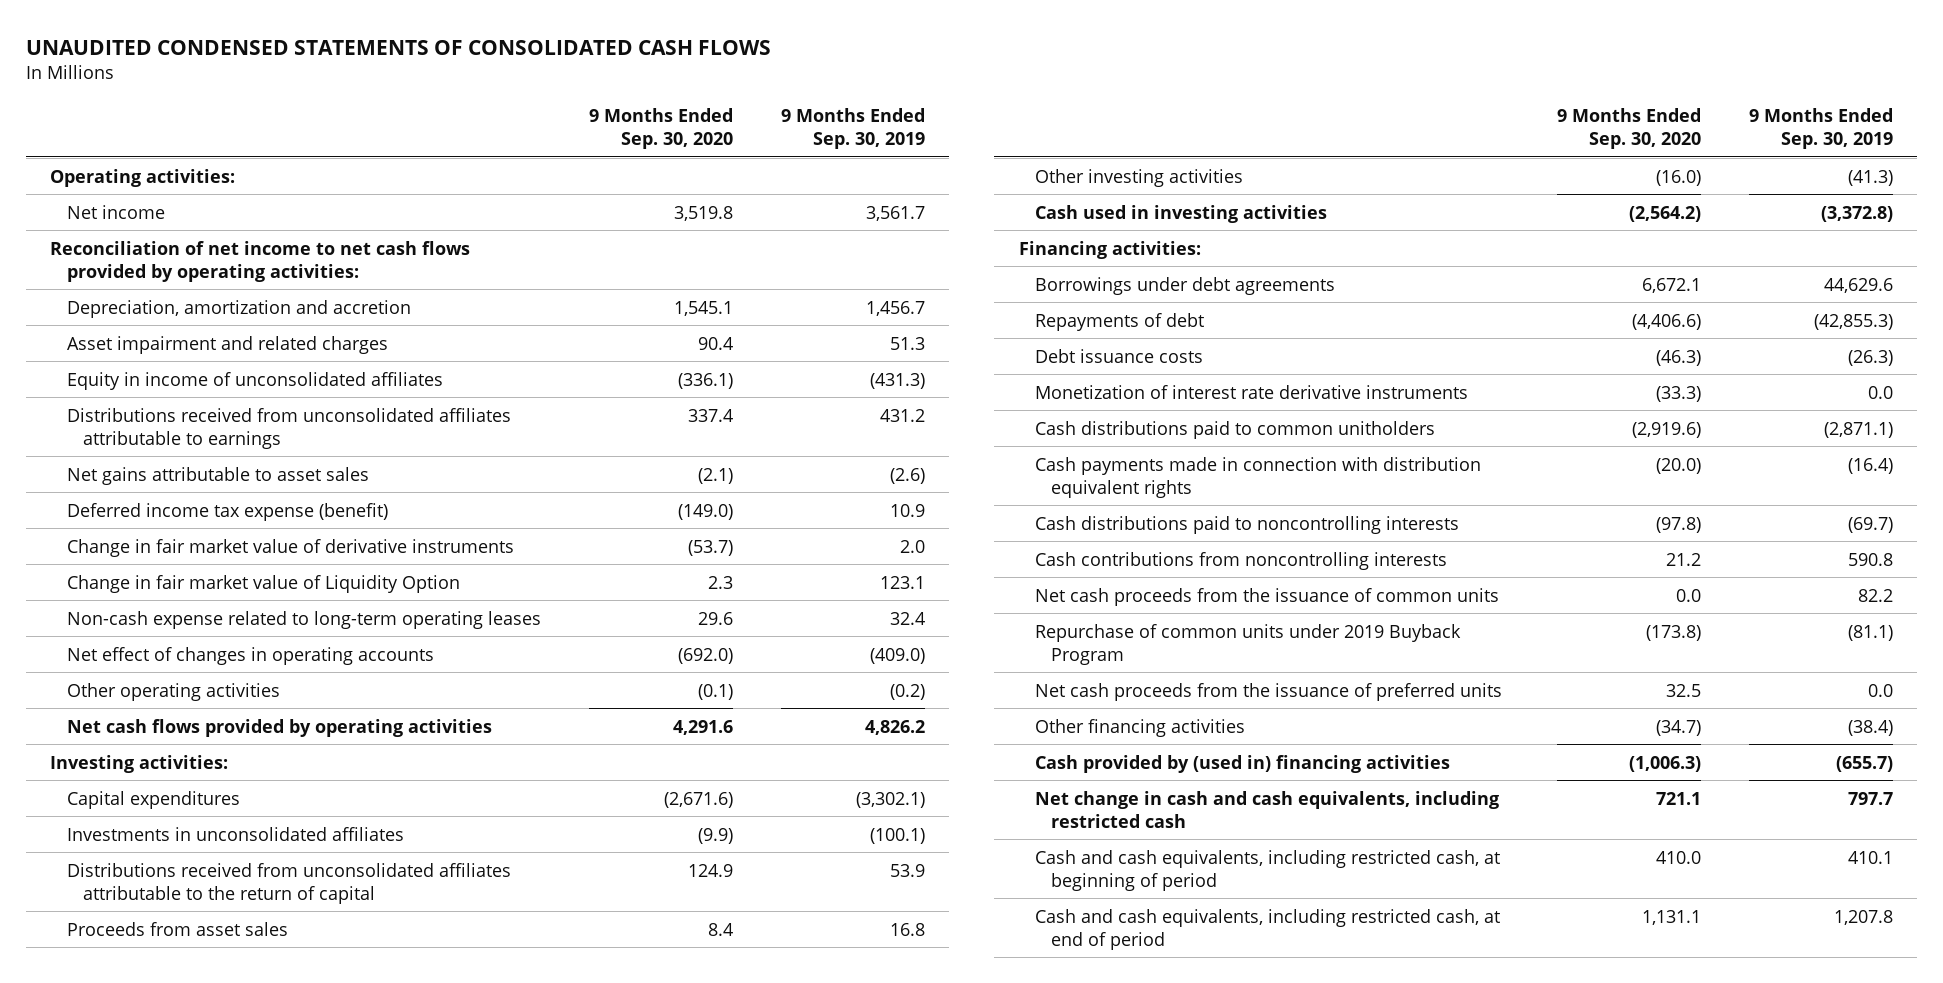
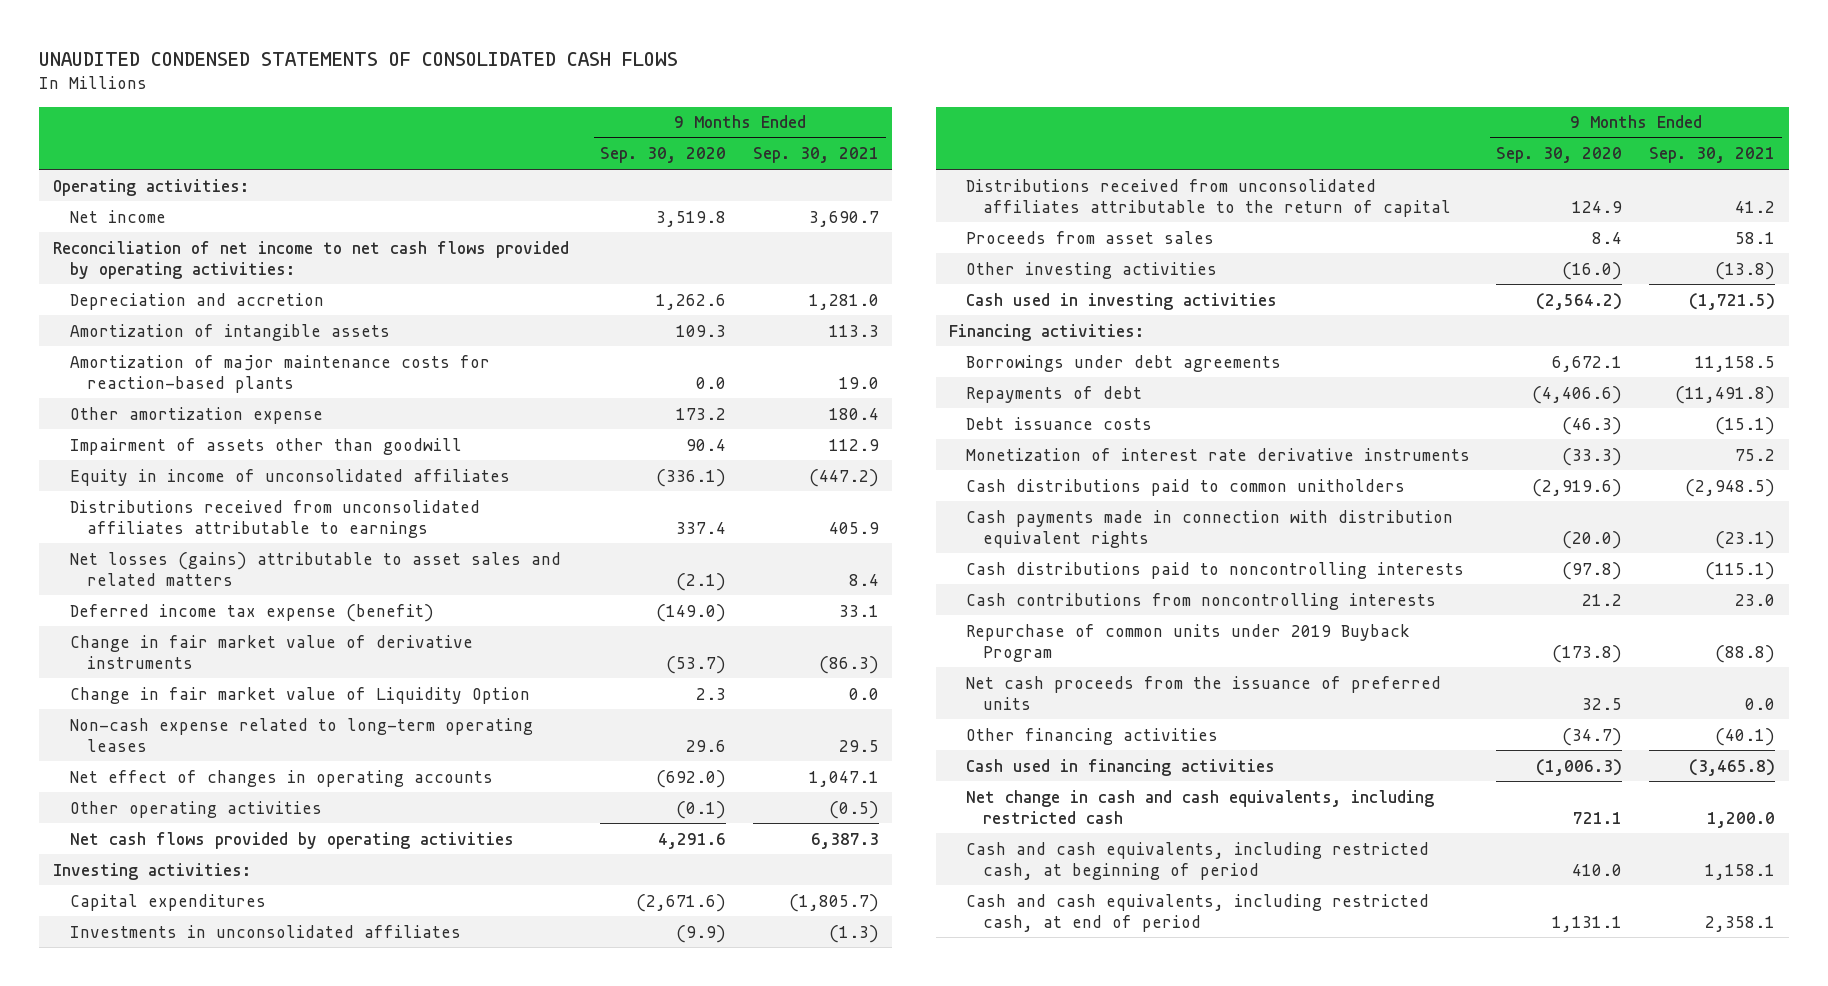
- | 9 Months Ended Sep. 30, 2020 | 9 Months Ended Sep. 30, 2019
+ | 9 Months Ended Sep. 30, 2020 | 9 Months Ended Sep. 30, 2021
- Depreciation, amortization and accretion | 1,545.1 | 1,456.7
- Asset impairment and related charges | 90.4 | 51.3
+ Depreciation and accretion | 1,262.6 | 1,281.0
+ Amortization of intangible assets | 109.3 | 113.3
+ Amortization of major maintenance costs for reaction-based plants | 0.0 | 19.0
+ Other amortization expense | 173.2 | 180.4
+ Impairment of assets other than goodwill | 90.4 | 112.9
- Net gains attributable to asset sales | (2.1) | (2.6)
+ Net losses (gains) attributable to asset sales and related matters | (2.1) | 8.4
- Net cash proceeds from the issuance of common units | 0.0 | 82.2
- Cash provided by (used in) financing activities | (1,006.3) | (655.7)
+ Cash used in financing activities | (1,006.3) | (3,465.8)

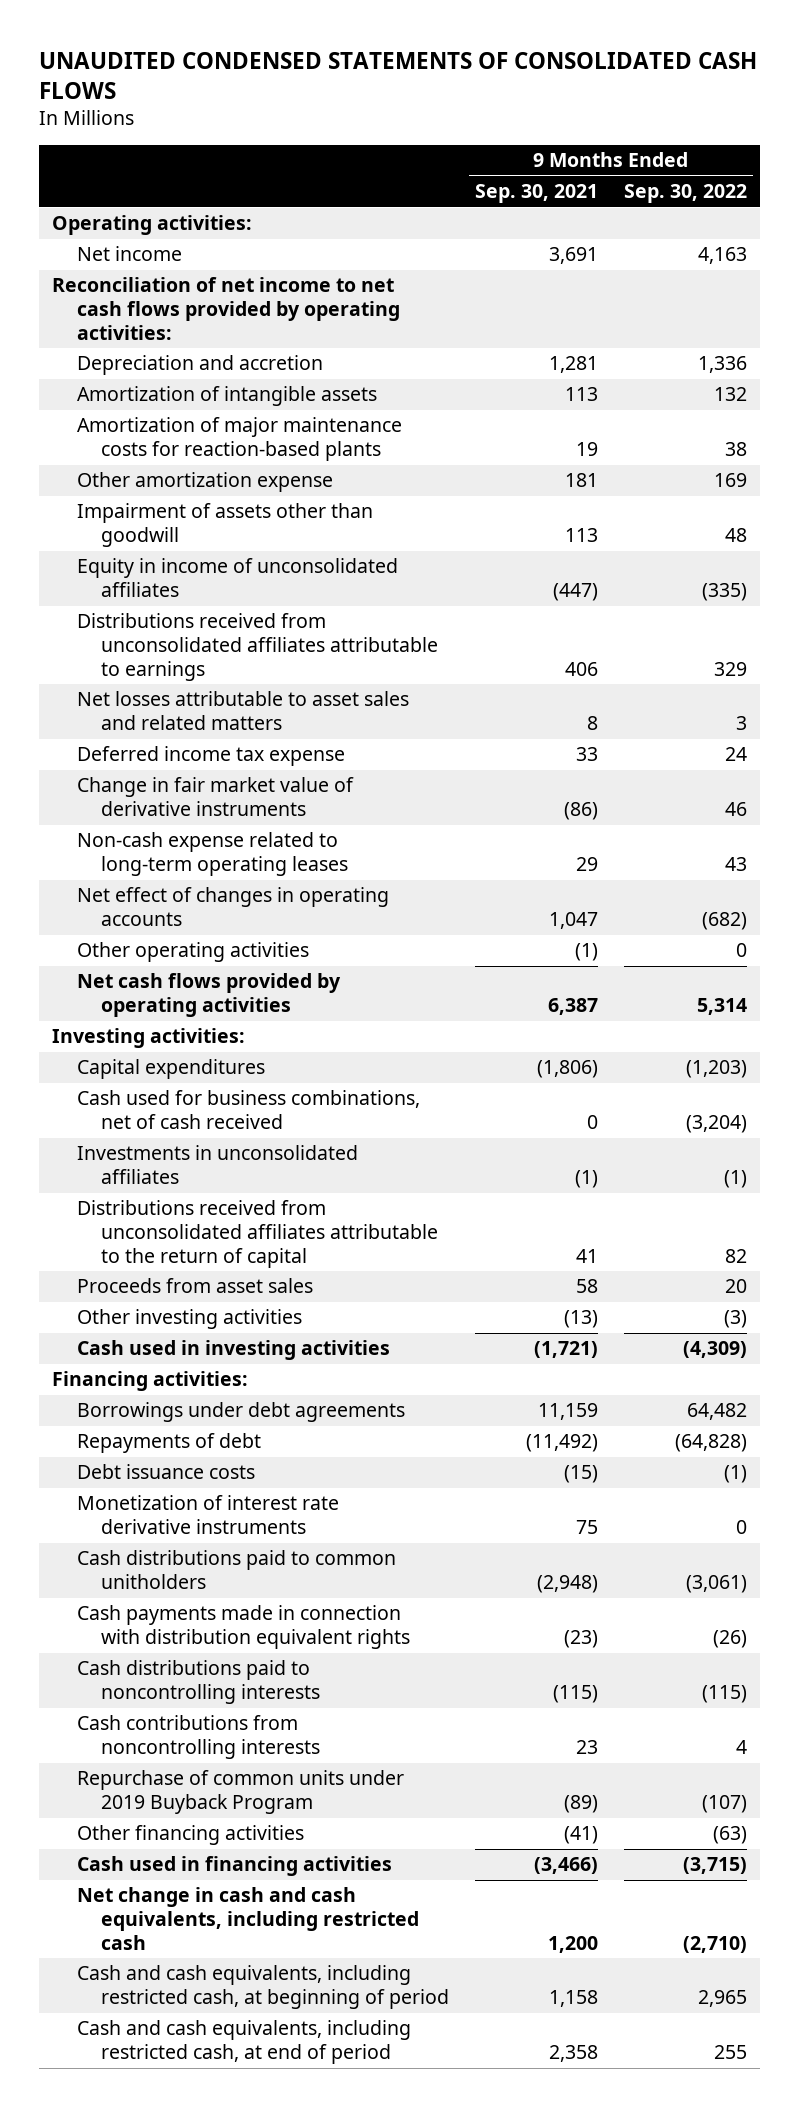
- | 9 Months Ended Sep. 30, 2020 | 9 Months Ended Sep. 30, 2021
+ | 9 Months Ended Sep. 30, 2021 | 9 Months Ended Sep. 30, 2022
- Net income | 3,519.8 | 3,690.7
+ Net income | 3,691 | 4,163
- Depreciation and accretion | 1,262.6 | 1,281.0
- Amortization of intangible assets | 109.3 | 113.3
- Amortization of major maintenance costs for reaction-based plants | 0.0 | 19.0
- Other amortization expense | 173.2 | 180.4
- Impairment of assets other than goodwill | 90.4 | 112.9
- Equity in income of unconsolidated affiliates | (336.1) | (447.2)
- Distributions received from unconsolidated affiliates attributable to earnings | 337.4 | 405.9
- Net losses (gains) attributable to asset sales and related matters | (2.1) | 8.4
- Deferred income tax expense (benefit) | (149.0) | 33.1
- Change in fair market value of derivative instruments | (53.7) | (86.3)
- Change in fair market value of Liquidity Option | 2.3 | 0.0
- Non-cash expense related to long-term operating leases | 29.6 | 29.5
- Net effect of changes in operating accounts | (692.0) | 1,047.1
- Other operating activities | (0.1) | (0.5)
- Net cash flows provided by operating activities | 4,291.6 | 6,387.3
+ Depreciation and accretion | 1,281 | 1,336
+ Amortization of intangible assets | 113 | 132
+ Amortization of major maintenance costs for reaction-based plants | 19 | 38
+ Other amortization expense | 181 | 169
+ Impairment of assets other than goodwill | 113 | 48
+ Equity in income of unconsolidated affiliates | (447) | (335)
+ Distributions received from unconsolidated affiliates attributable to earnings | 406 | 329
+ Net losses attributable to asset sales and related matters | 8 | 3
+ Deferred income tax expense | 33 | 24
+ Change in fair market value of derivative instruments | (86) | 46
+ Non-cash expense related to long-term operating leases | 29 | 43
+ Net effect of changes in operating accounts | 1,047 | (682)
+ Other operating activities | (1) | 0
+ Net cash flows provided by operating activities | 6,387 | 5,314
- Capital expenditures | (2,671.6) | (1,805.7)
- Investments in unconsolidated affiliates | (9.9) | (1.3)
- Distributions received from unconsolidated affiliates attributable to the return of capital | 124.9 | 41.2
- Proceeds from asset sales | 8.4 | 58.1
- Other investing activities | (16.0) | (13.8)
- Cash used in investing activities | (2,564.2) | (1,721.5)
+ Capital expenditures | (1,806) | (1,203)
+ Cash used for business combinations, net of cash received | 0 | (3,204)
+ Investments in unconsolidated affiliates | (1) | (1)
+ Distributions received from unconsolidated affiliates attributable to the return of capital | 41 | 82
+ Proceeds from asset sales | 58 | 20
+ Other investing activities | (13) | (3)
+ Cash used in investing activities | (1,721) | (4,309)
- Borrowings under debt agreements | 6,672.1 | 11,158.5
- Repayments of debt | (4,406.6) | (11,491.8)
- Debt issuance costs | (46.3) | (15.1)
- Monetization of interest rate derivative instruments | (33.3) | 75.2
- Cash distributions paid to common unitholders | (2,919.6) | (2,948.5)
- Cash payments made in connection with distribution equivalent rights | (20.0) | (23.1)
- Cash distributions paid to noncontrolling interests | (97.8) | (115.1)
- Cash contributions from noncontrolling interests | 21.2 | 23.0
- Repurchase of common units under 2019 Buyback Program | (173.8) | (88.8)
- Net cash proceeds from the issuance of preferred units | 32.5 | 0.0
- Other financing activities | (34.7) | (40.1)
- Cash used in financing activities | (1,006.3) | (3,465.8)
- Net change in cash and cash equivalents, including restricted cash | 721.1 | 1,200.0
- Cash and cash equivalents, including restricted cash, at beginning of period | 410.0 | 1,158.1
- Cash and cash equivalents, including restricted cash, at end of period | 1,131.1 | 2,358.1
+ Borrowings under debt agreements | 11,159 | 64,482
+ Repayments of debt | (11,492) | (64,828)
+ Debt issuance costs | (15) | (1)
+ Monetization of interest rate derivative instruments | 75 | 0
+ Cash distributions paid to common unitholders | (2,948) | (3,061)
+ Cash payments made in connection with distribution equivalent rights | (23) | (26)
+ Cash distributions paid to noncontrolling interests | (115) | (115)
+ Cash contributions from noncontrolling interests | 23 | 4
+ Repurchase of common units under 2019 Buyback Program | (89) | (107)
+ Other financing activities | (41) | (63)
+ Cash used in financing activities | (3,466) | (3,715)
+ Net change in cash and cash equivalents, including restricted cash | 1,200 | (2,710)
+ Cash and cash equivalents, including restricted cash, at beginning of period | 1,158 | 2,965
+ Cash and cash equivalents, including restricted cash, at end of period | 2,358 | 255

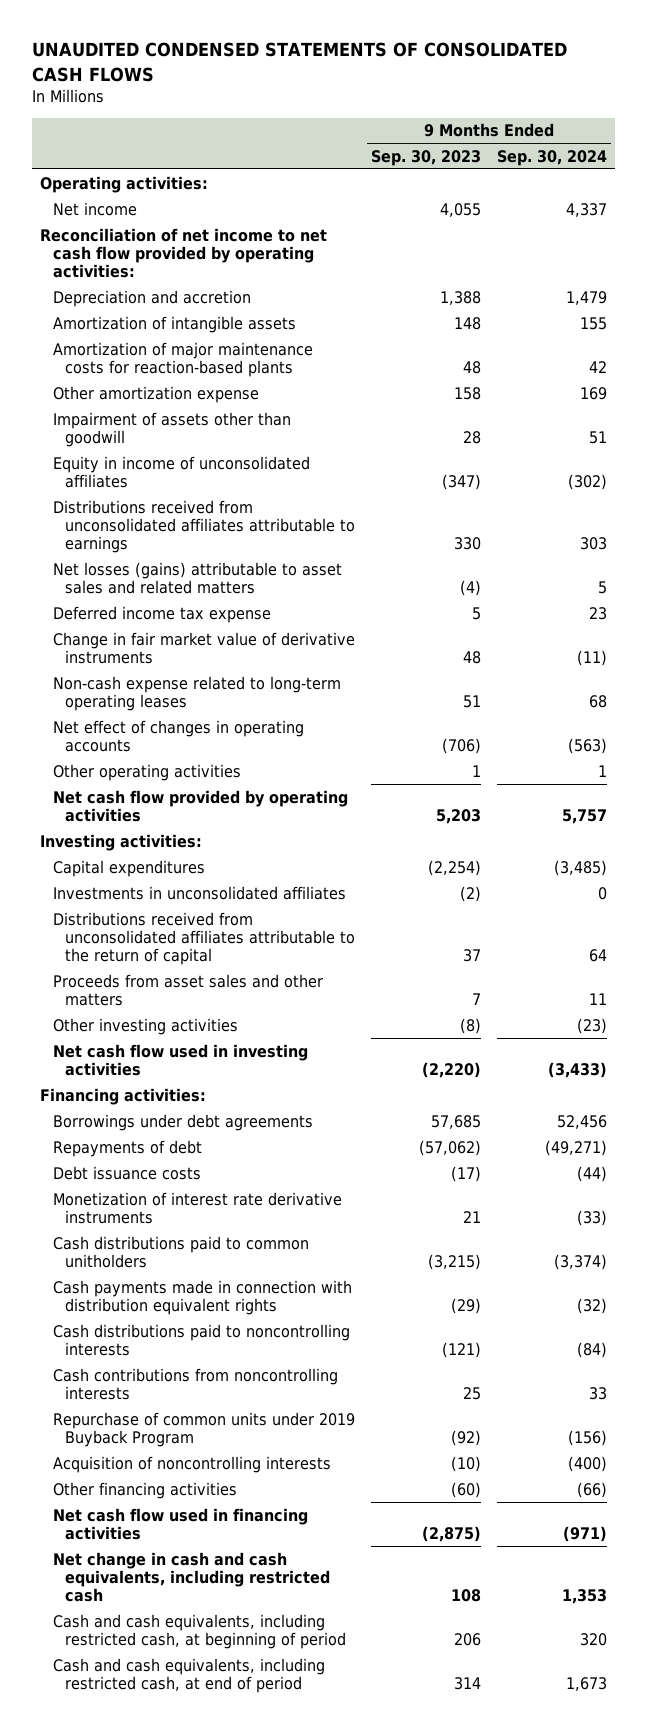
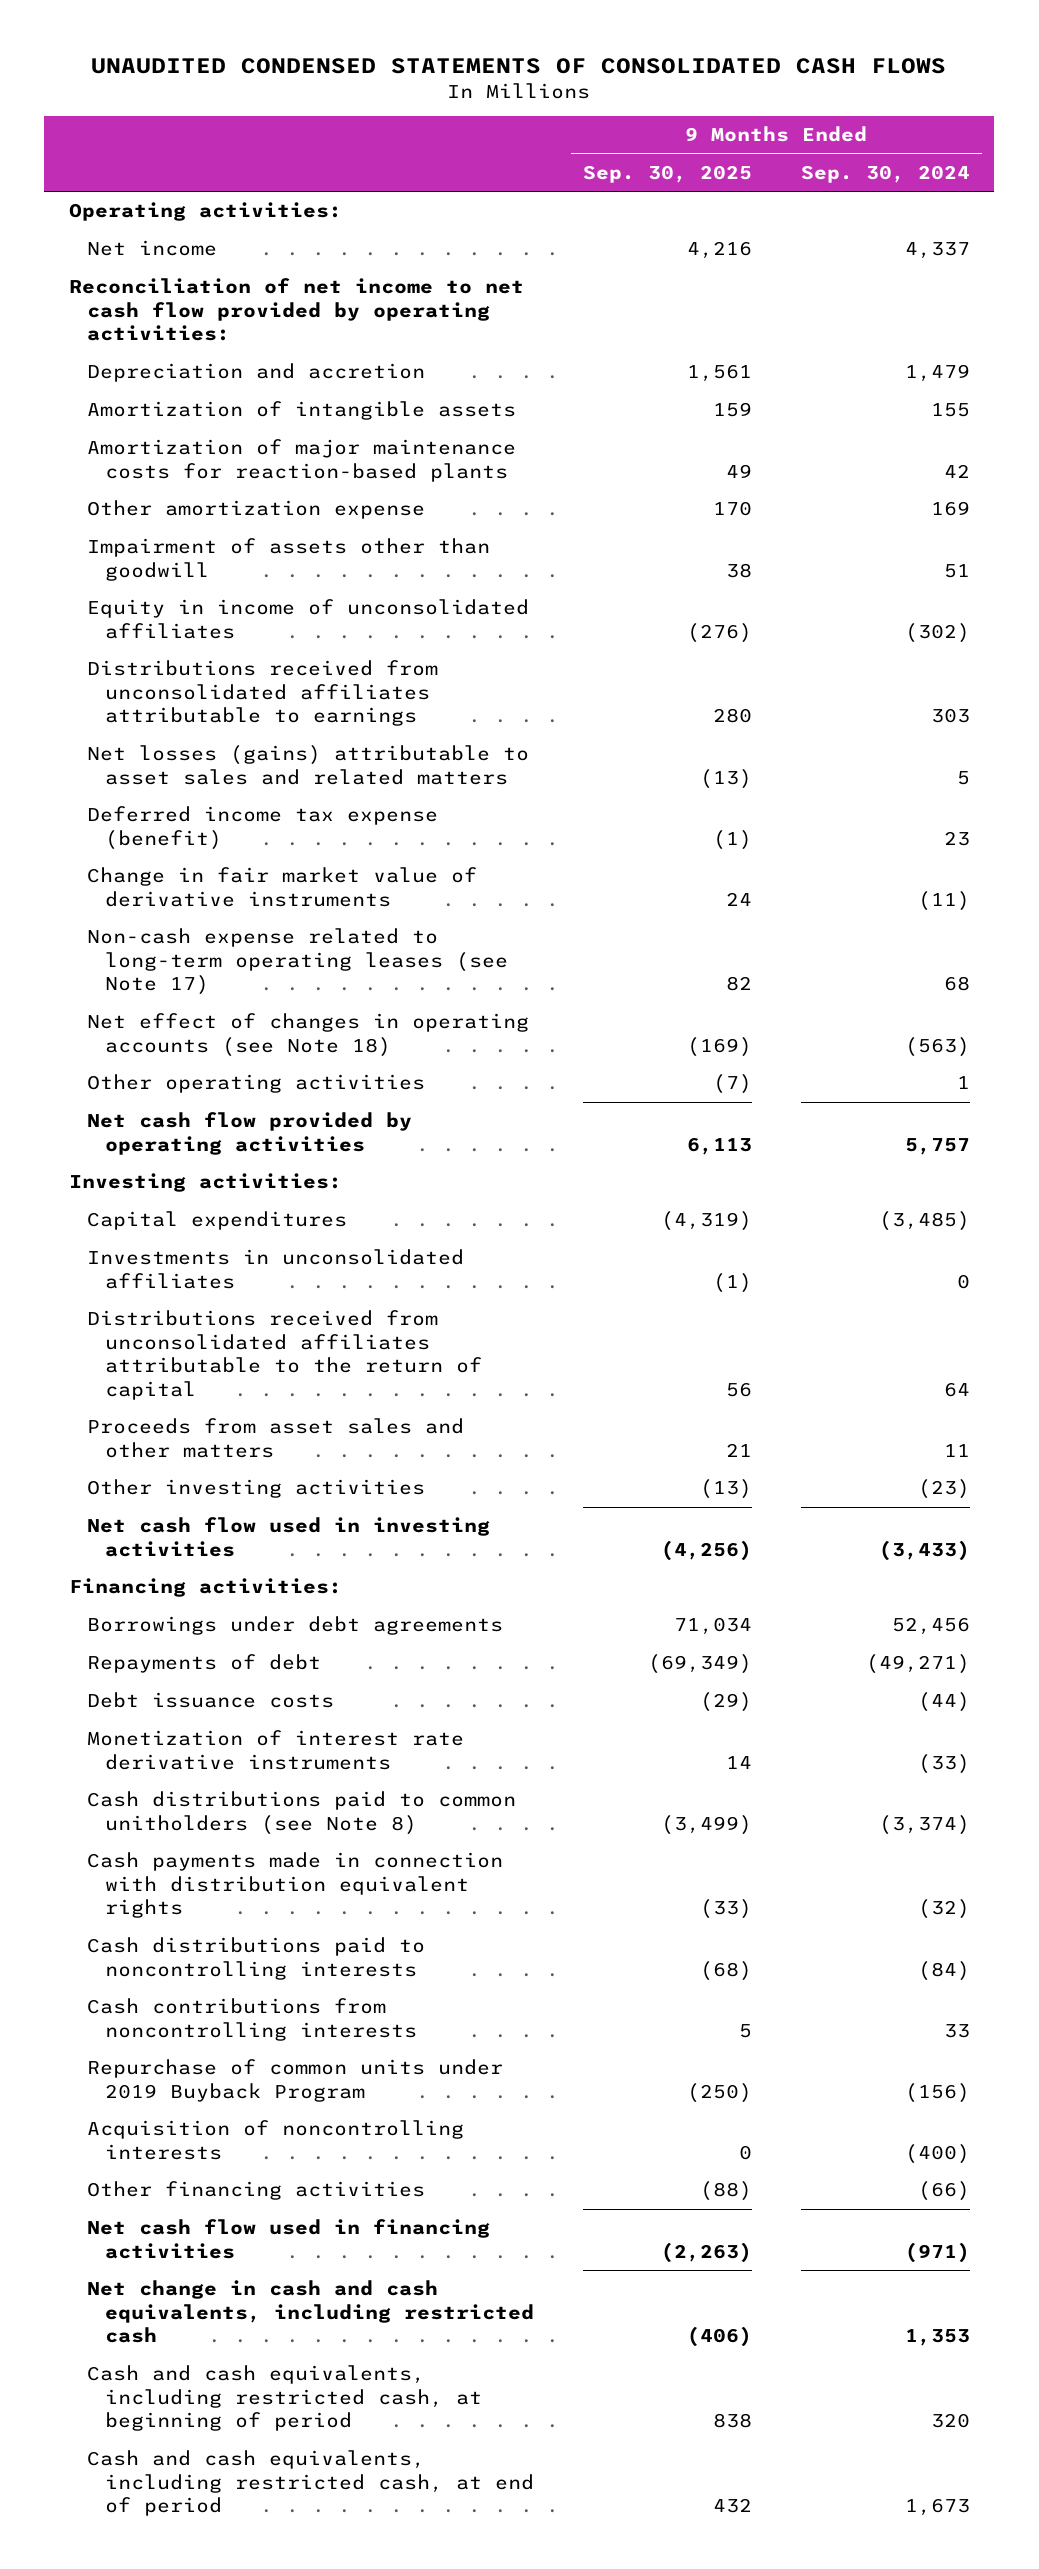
- | 9 Months Ended Sep. 30, 2023 | 9 Months Ended Sep. 30, 2024
+ | 9 Months Ended Sep. 30, 2025 | 9 Months Ended Sep. 30, 2024
- Deferred income tax expense | 5 | 23
+ Deferred income tax expense (benefit) | (1) | 23
- Non-cash expense related to long-term operating leases | 51 | 68
- Net effect of changes in operating accounts | (706) | (563)
+ Non-cash expense related to long-term operating leases (see Note 17) | 82 | 68
+ Net effect of changes in operating accounts (see Note 18) | (169) | (563)
- Cash distributions paid to common unitholders | (3,215) | (3,374)
+ Cash distributions paid to common unitholders (see Note 8) | (3,499) | (3,374)

